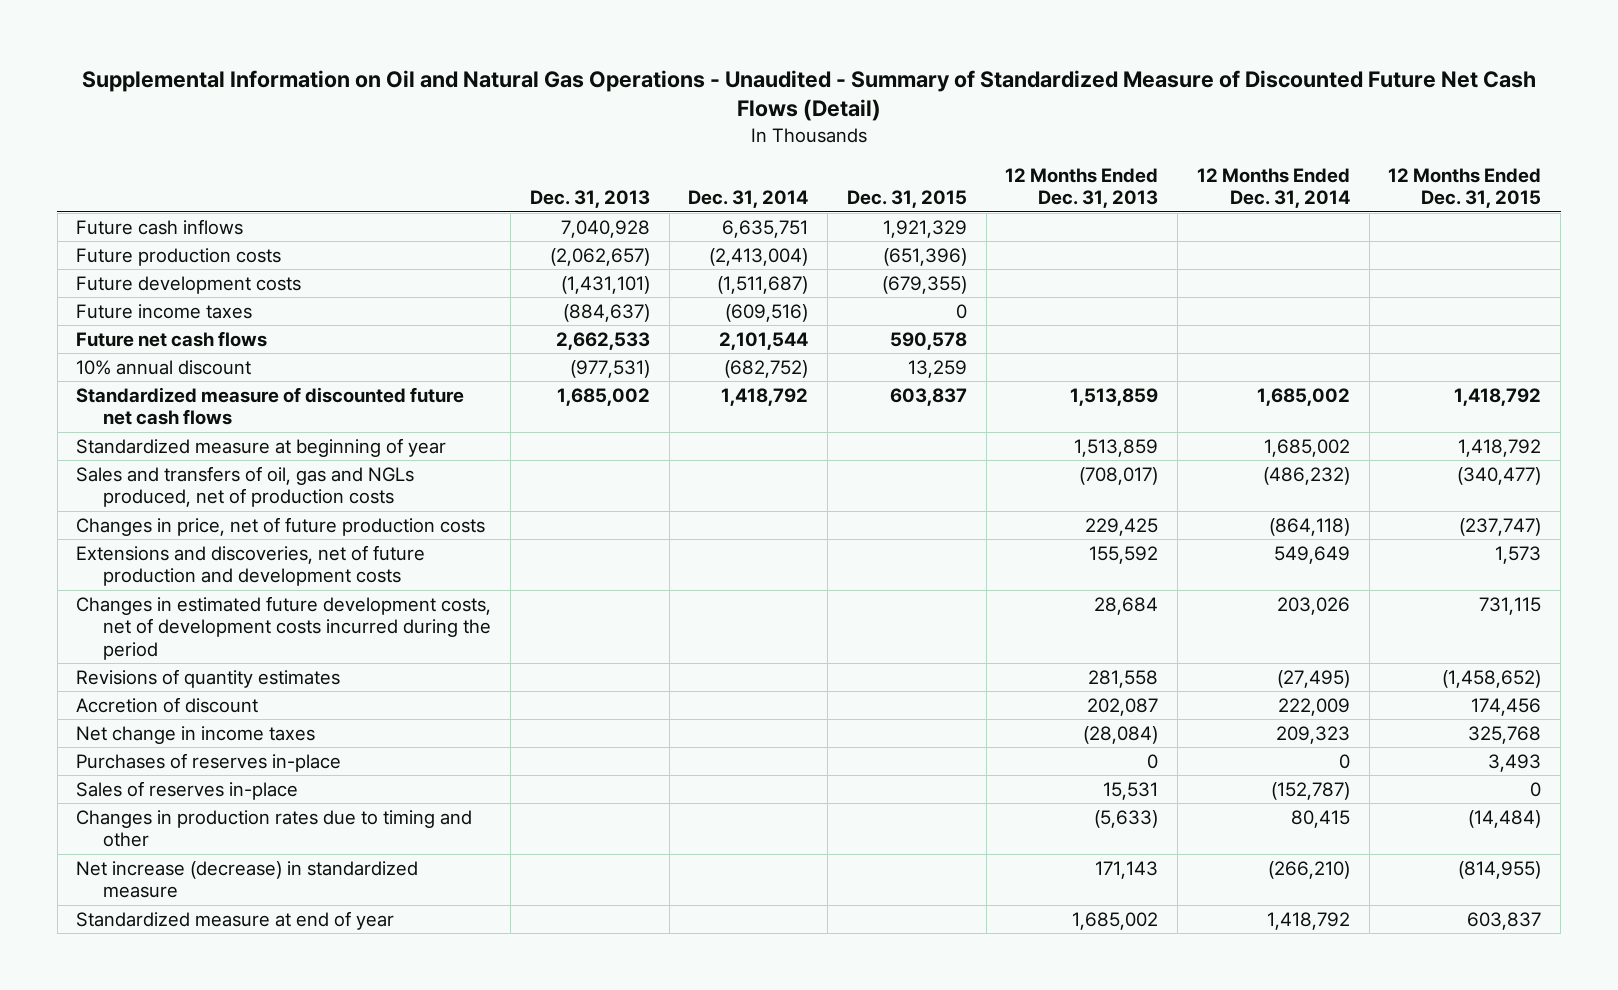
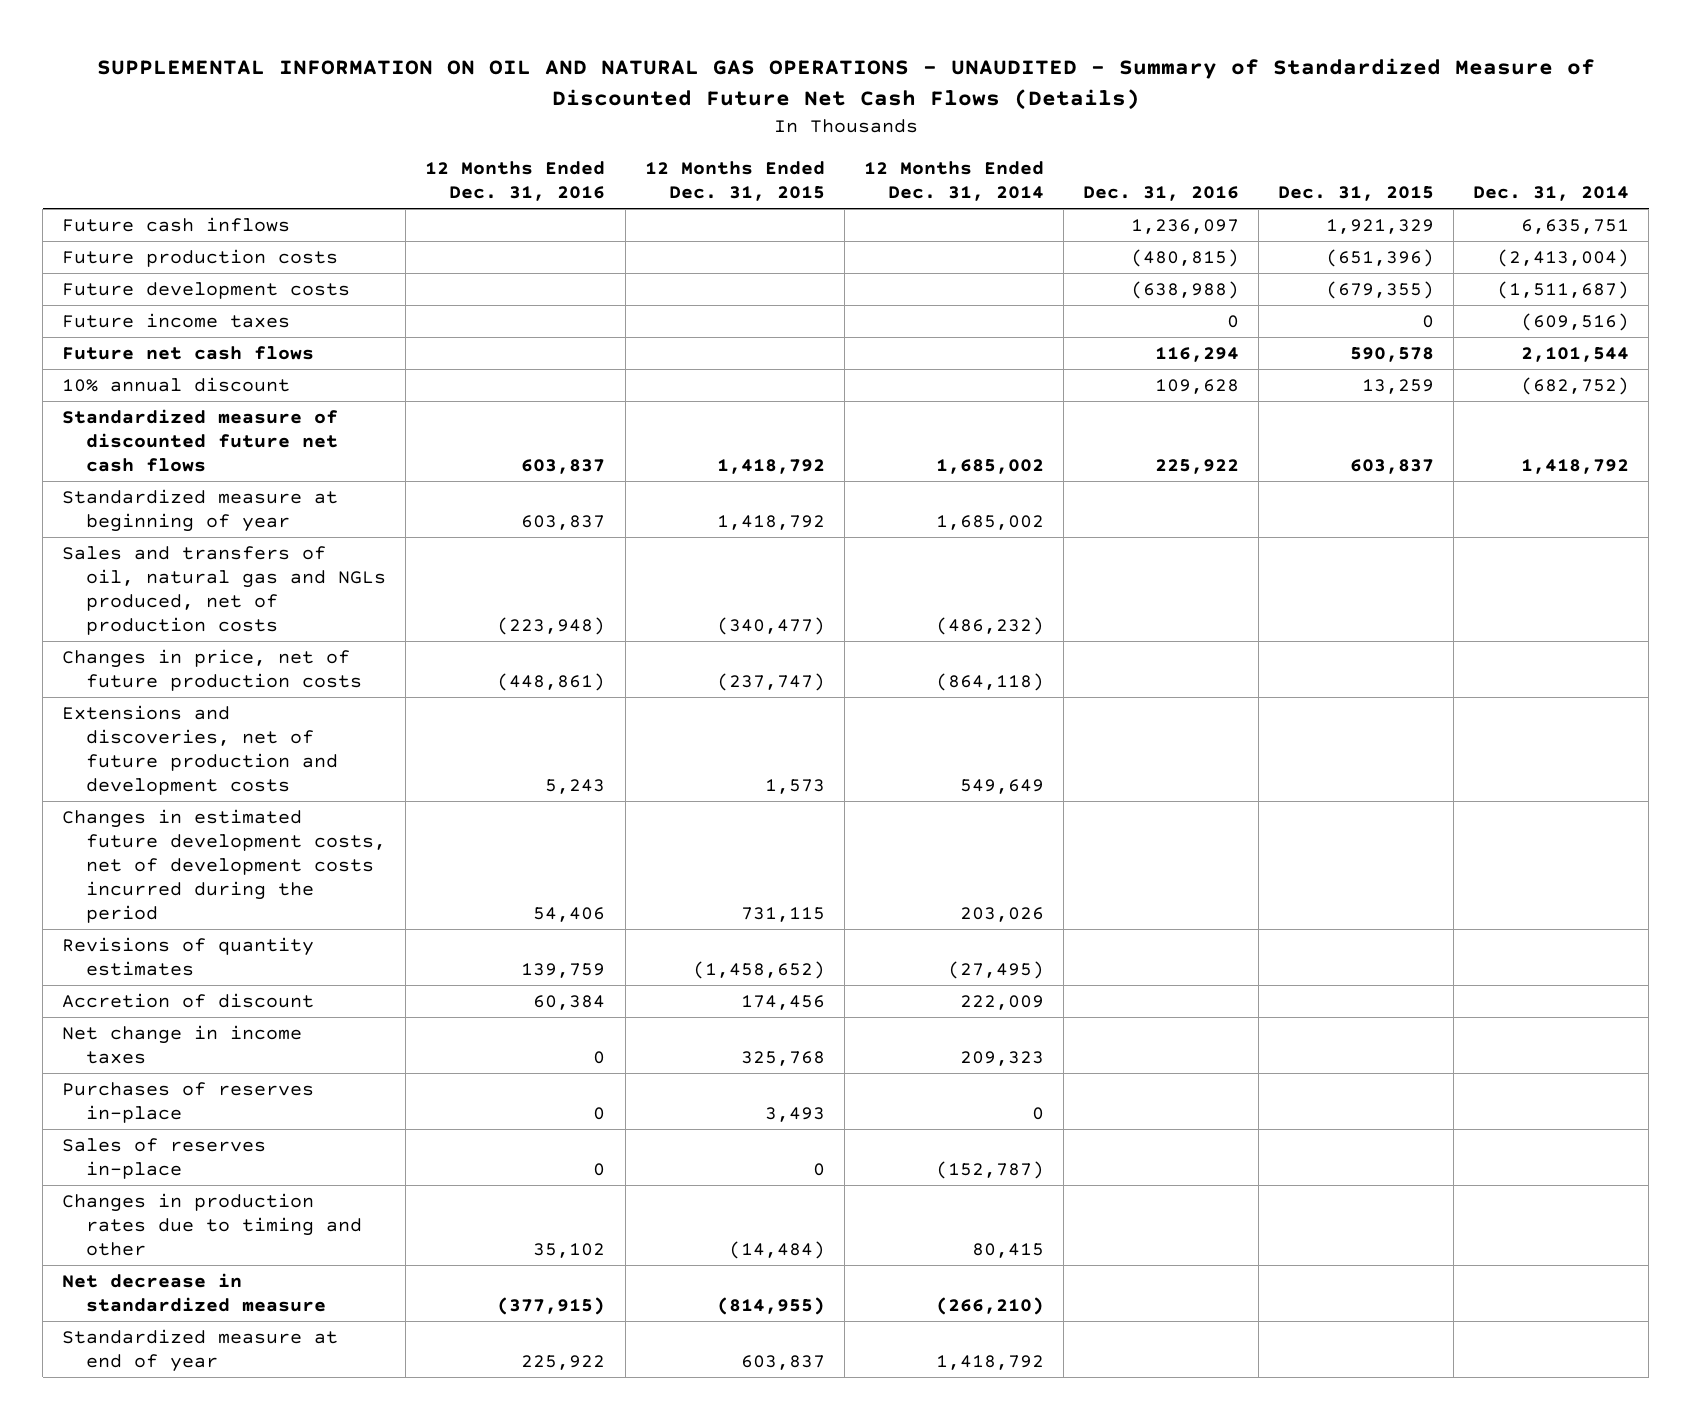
- Supplemental Information on Oil and Natural Gas Operations - Unaudited - Summary of Standardized Measure of Discounted Future Net Cash Flows (Detail)
+ SUPPLEMENTAL INFORMATION ON OIL AND NATURAL GAS OPERATIONS - UNAUDITED - Summary of Standardized Measure of Discounted Future Net Cash Flows (Details)
- | Dec. 31, 2013 | Dec. 31, 2014 | Dec. 31, 2015 | 12 Months Ended Dec. 31, 2013 | 12 Months Ended Dec. 31, 2014 | 12 Months Ended Dec. 31, 2015
+ | 12 Months Ended Dec. 31, 2016 | 12 Months Ended Dec. 31, 2015 | 12 Months Ended Dec. 31, 2014 | Dec. 31, 2016 | Dec. 31, 2015 | Dec. 31, 2014
- Sales and transfers of oil, gas and NGLs produced, net of production costs | | | | (708,017) | (486,232) | (340,477)
+ Sales and transfers of oil, natural gas and NGLs produced, net of production costs | (223,948) | (340,477) | (486,232) | | |
- Net increase (decrease) in standardized measure | | | | 171,143 | (266,210) | (814,955)
+ Net decrease in standardized measure | (377,915) | (814,955) | (266,210) | | |

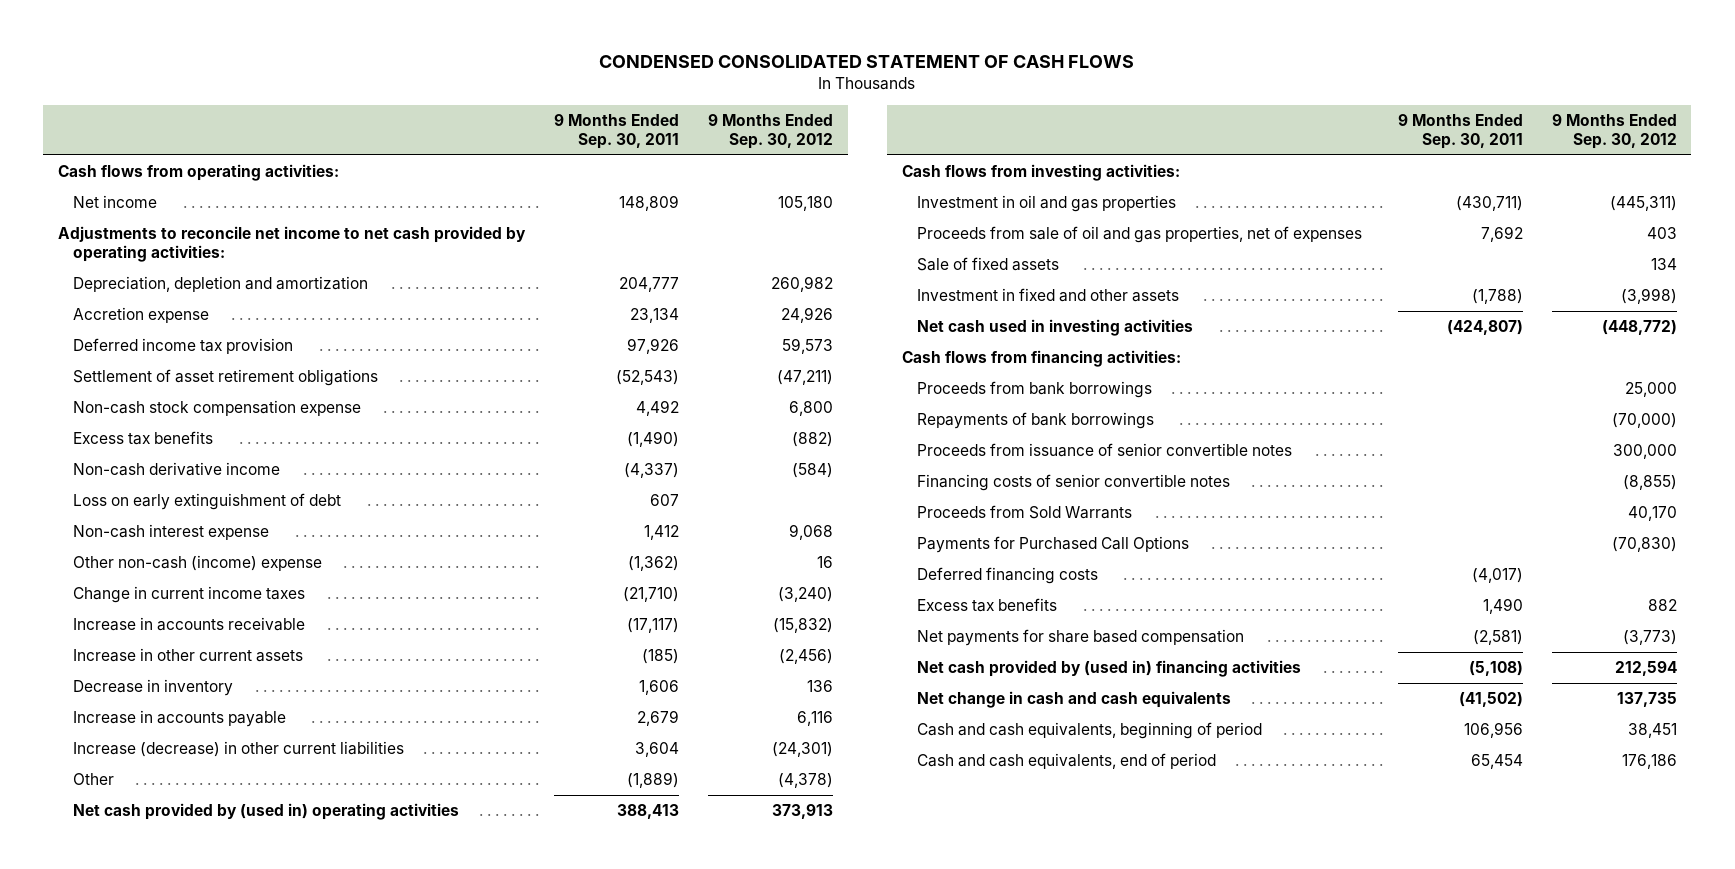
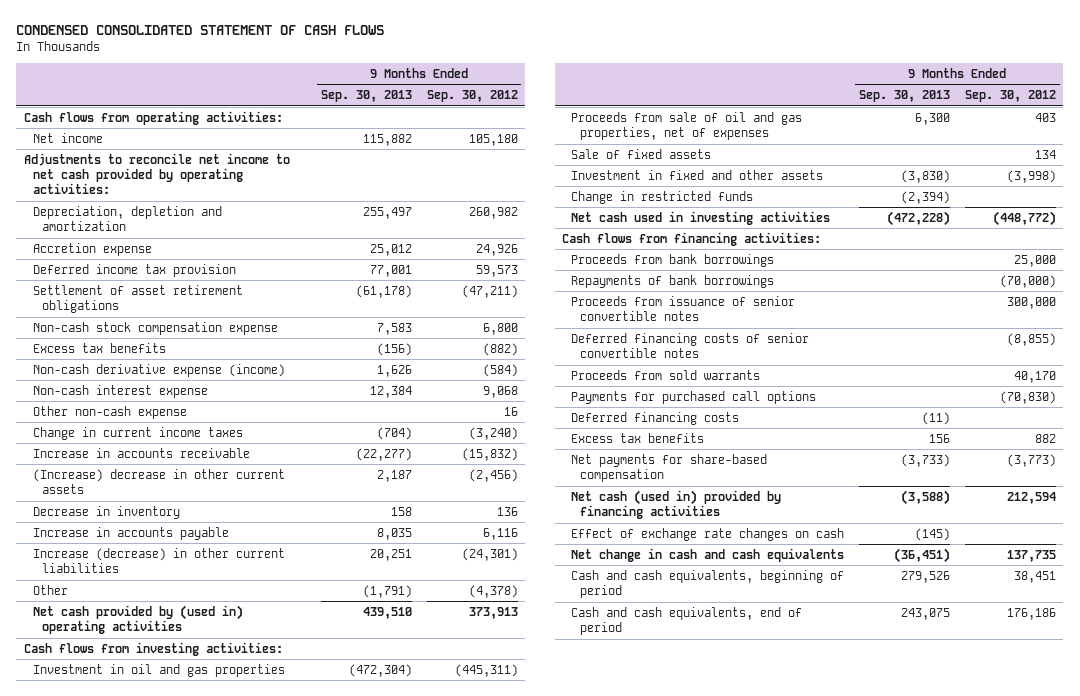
- | 9 Months Ended Sep. 30, 2011 | 9 Months Ended Sep. 30, 2012
+ | 9 Months Ended Sep. 30, 2013 | 9 Months Ended Sep. 30, 2012
- Non-cash derivative income | (4,337) | (584)
- Loss on early extinguishment of debt | 607 |
+ Non-cash derivative expense (income) | 1,626 | (584)
- Other non-cash (income) expense | (1,362) | 16
+ Other non-cash expense | | 16
- Increase in other current assets | (185) | (2,456)
+ (Increase) decrease in other current assets | 2,187 | (2,456)
+ Change in restricted funds | (2,394) |
- Financing costs of senior convertible notes | | (8,855)
- Proceeds from Sold Warrants | | 40,170
- Payments for Purchased Call Options | | (70,830)
+ Deferred financing costs of senior convertible notes | | (8,855)
+ Proceeds from sold warrants | | 40,170
+ Payments for purchased call options | | (70,830)
- Net payments for share based compensation | (2,581) | (3,773)
- Net cash provided by (used in) financing activities | (5,108) | 212,594
+ Net payments for share-based compensation | (3,733) | (3,773)
+ Net cash (used in) provided by financing activities | (3,588) | 212,594
+ Effect of exchange rate changes on cash | (145) |

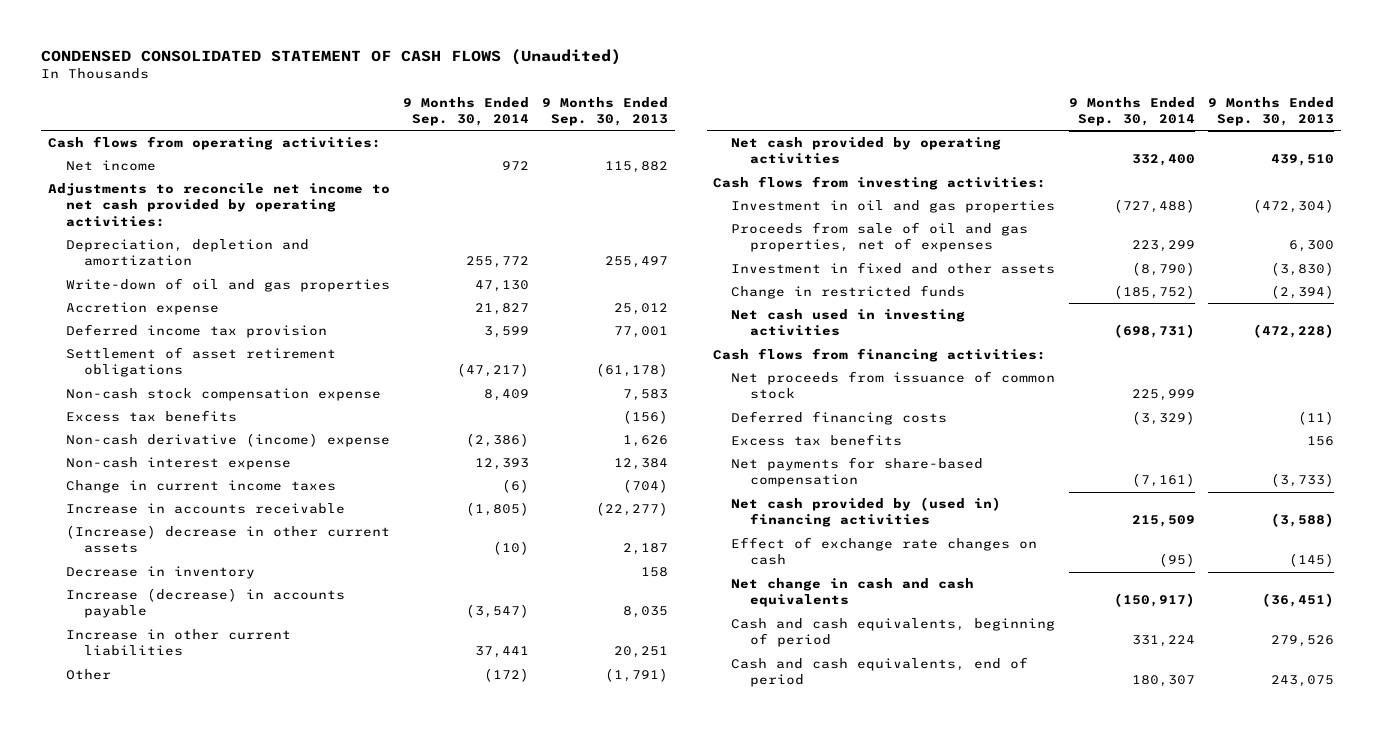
- CONDENSED CONSOLIDATED STATEMENT OF CASH FLOWS
+ CONDENSED CONSOLIDATED STATEMENT OF CASH FLOWS (Unaudited)
- | 9 Months Ended Sep. 30, 2013 | 9 Months Ended Sep. 30, 2012
+ | 9 Months Ended Sep. 30, 2014 | 9 Months Ended Sep. 30, 2013
+ Write-down of oil and gas properties | 47,130 |
- Non-cash derivative expense (income) | 1,626 | (584)
+ Non-cash derivative (income) expense | (2,386) | 1,626
- Other non-cash expense | | 16
- Increase in accounts payable | 8,035 | 6,116
- Increase (decrease) in other current liabilities | 20,251 | (24,301)
+ Increase (decrease) in accounts payable | (3,547) | 8,035
+ Increase in other current liabilities | 37,441 | 20,251
- Net cash provided by (used in) operating activities | 439,510 | 373,913
+ Net cash provided by operating activities | 332,400 | 439,510
- Sale of fixed assets | | 134
- Proceeds from bank borrowings | | 25,000
- Repayments of bank borrowings | | (70,000)
- Proceeds from issuance of senior convertible notes | | 300,000
- Deferred financing costs of senior convertible notes | | (8,855)
- Proceeds from sold warrants | | 40,170
- Payments for purchased call options | | (70,830)
+ Net proceeds from issuance of common stock | 225,999 |
- Net cash (used in) provided by financing activities | (3,588) | 212,594
+ Net cash provided by (used in) financing activities | 215,509 | (3,588)

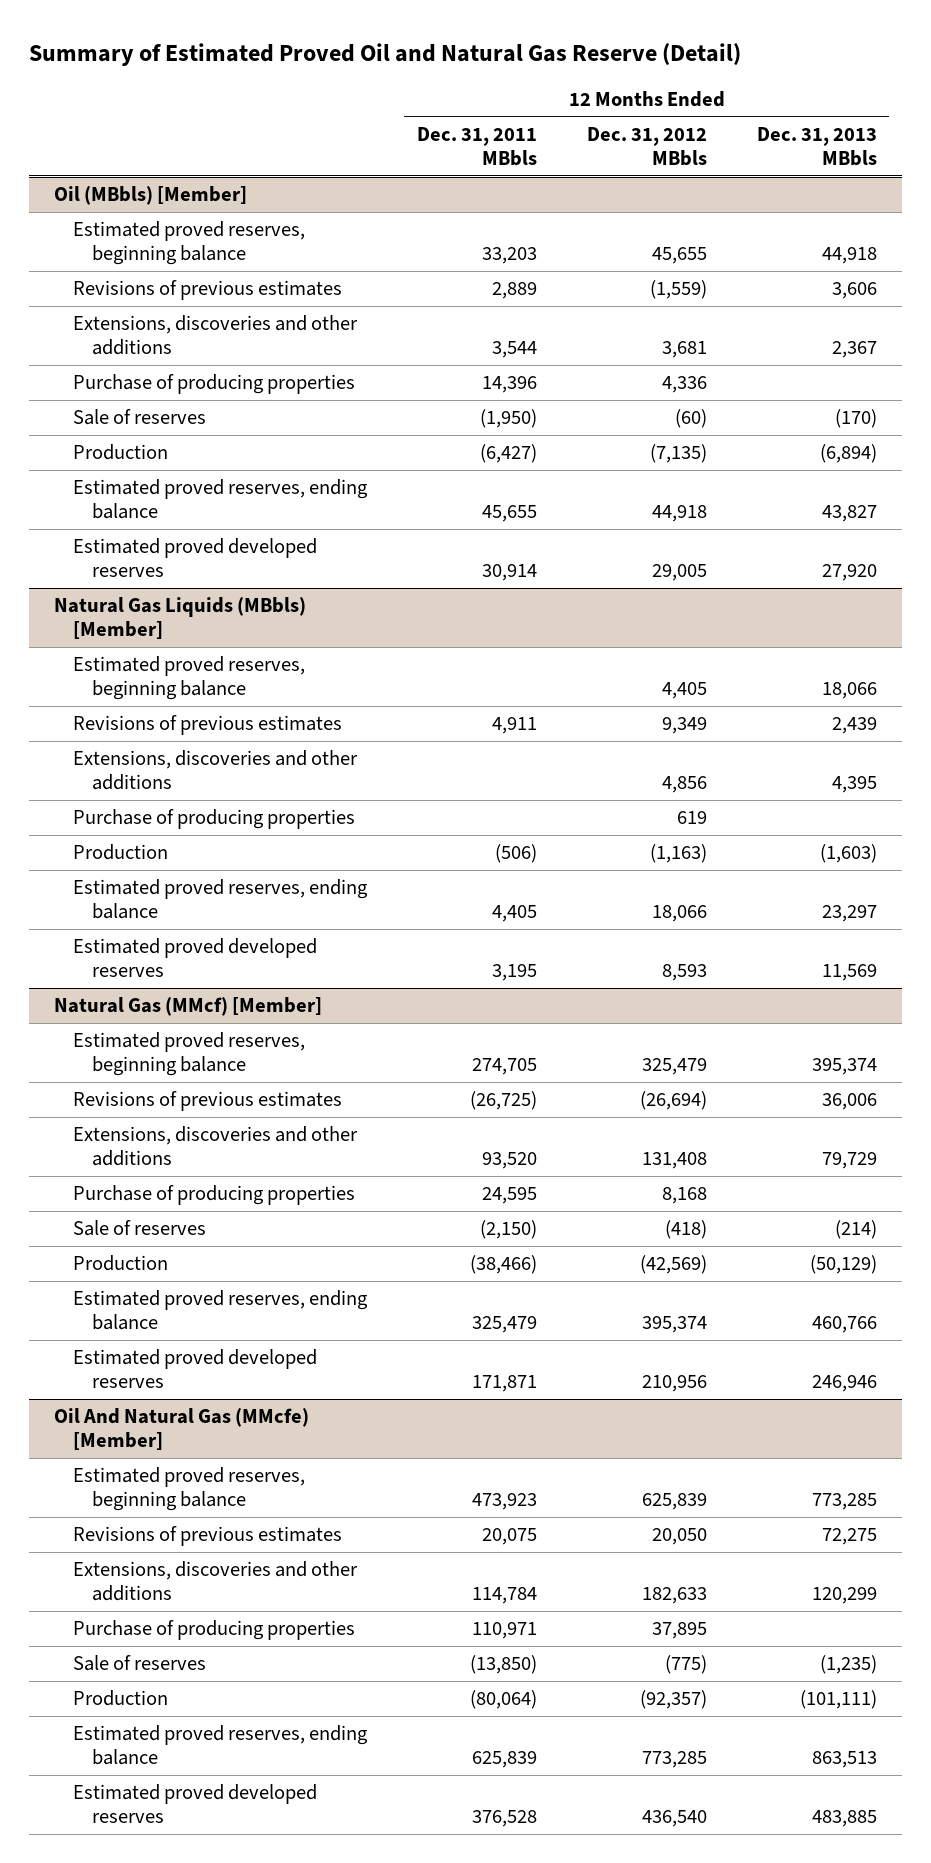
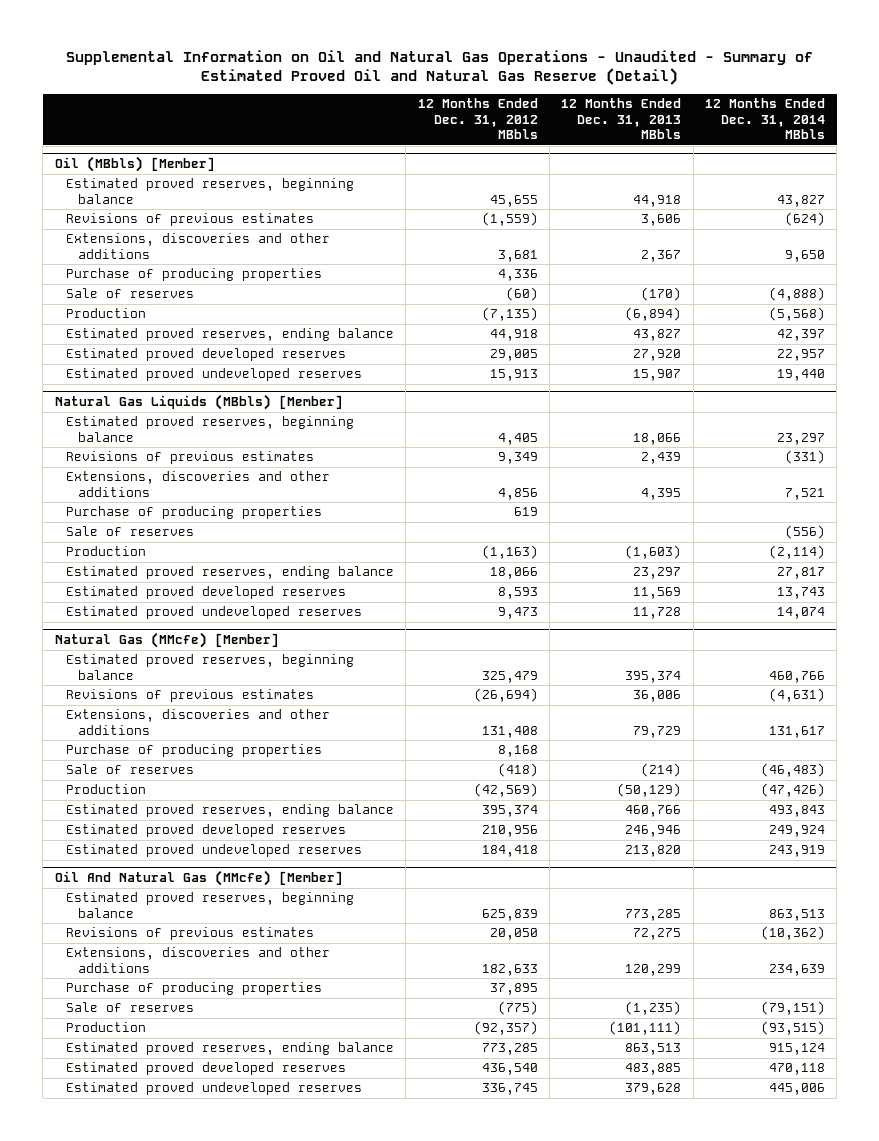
- Summary of Estimated Proved Oil and Natural Gas Reserve (Detail)
+ Supplemental Information on Oil and Natural Gas Operations - Unaudited - Summary of Estimated Proved Oil and Natural Gas Reserve (Detail)
- | 12 Months Ended Dec. 31, 2011 MBbls | 12 Months Ended Dec. 31, 2012 MBbls | 12 Months Ended Dec. 31, 2013 MBbls
+ | 12 Months Ended Dec. 31, 2012 MBbls | 12 Months Ended Dec. 31, 2013 MBbls | 12 Months Ended Dec. 31, 2014 MBbls
@ Oil (MBbls) [Member]
+ Estimated proved undeveloped reserves | 15,913 | 15,907 | 19,440
@ Natural Gas Liquids (MBbls) [Member]
+ Sale of reserves | | | (556)
- Natural Gas (MMcf) [Member]
@ Natural Gas Liquids (MBbls) [Member]
+ Estimated proved undeveloped reserves | 9,473 | 11,728 | 14,074
+ Natural Gas (MMcfe) [Member]
+ Estimated proved undeveloped reserves | 184,418 | 213,820 | 243,919
@ Oil And Natural Gas (MMcfe) [Member]
+ Estimated proved undeveloped reserves | 336,745 | 379,628 | 445,006

